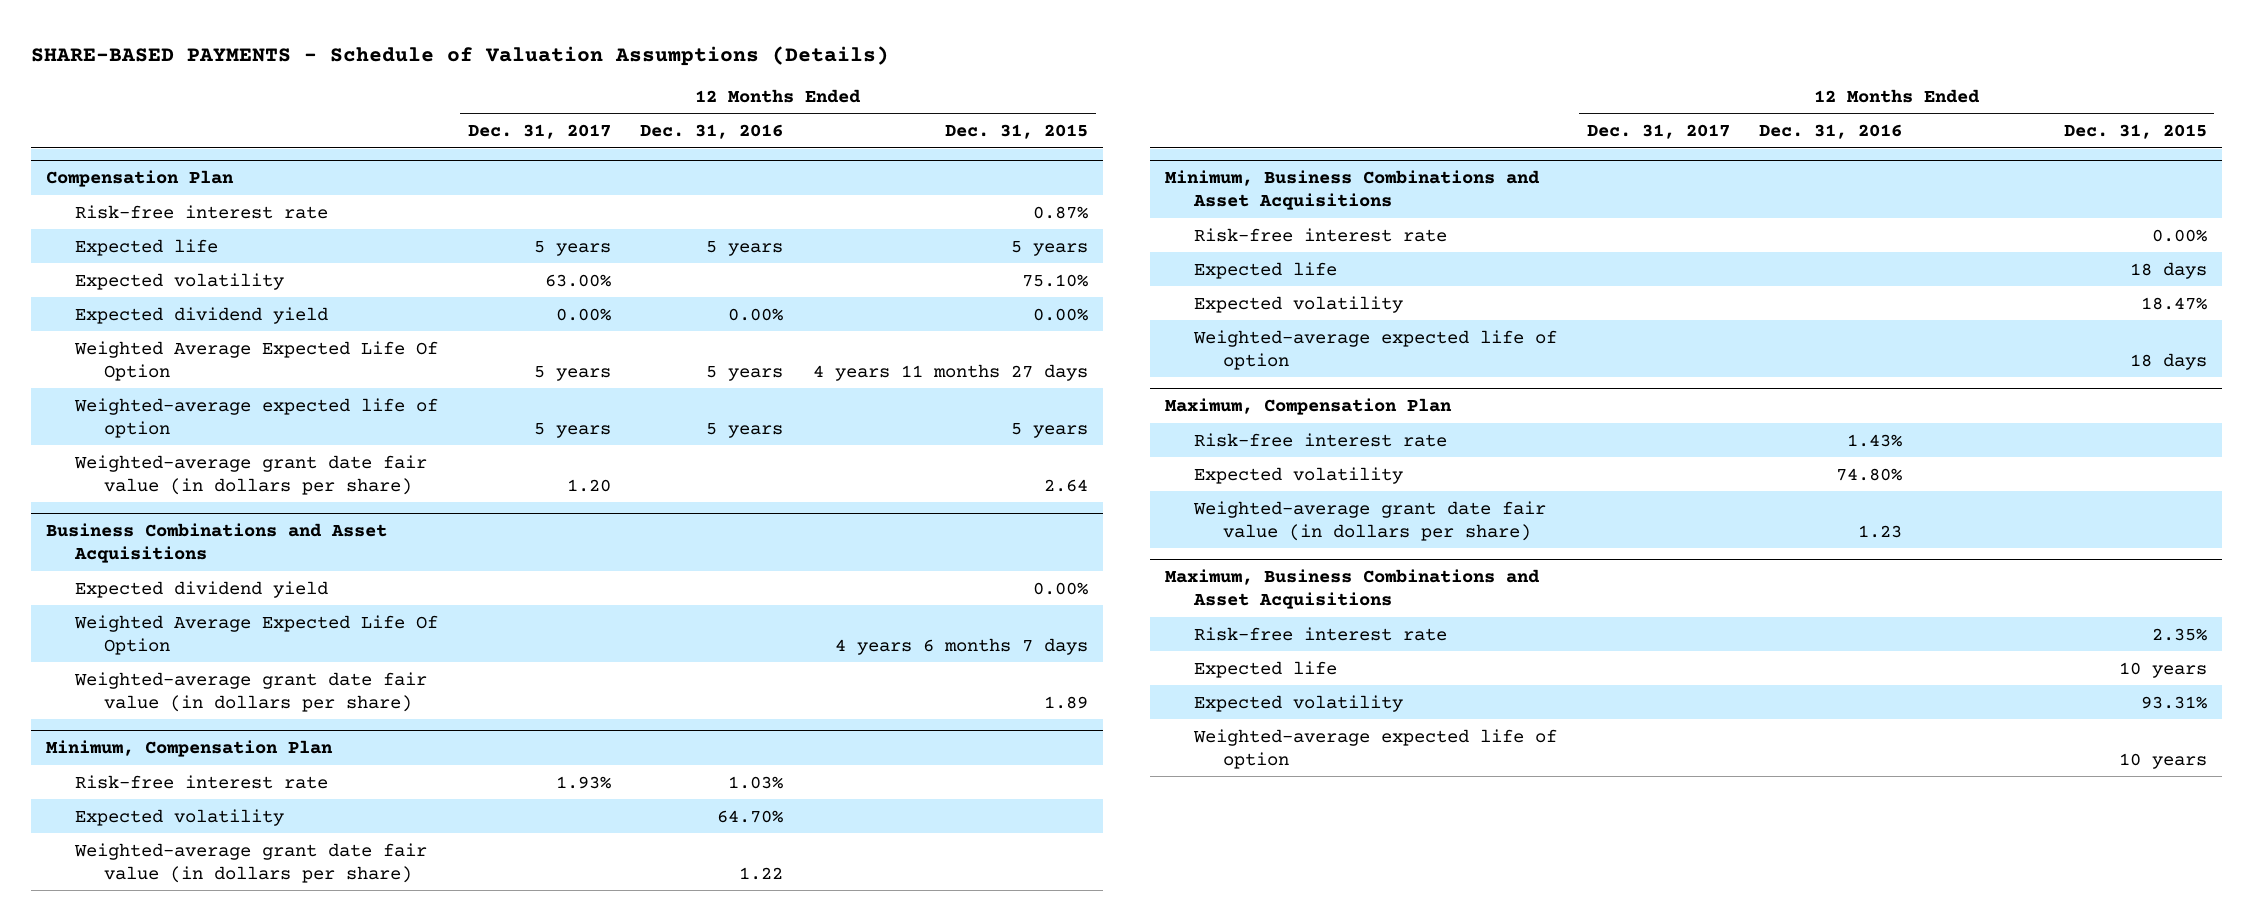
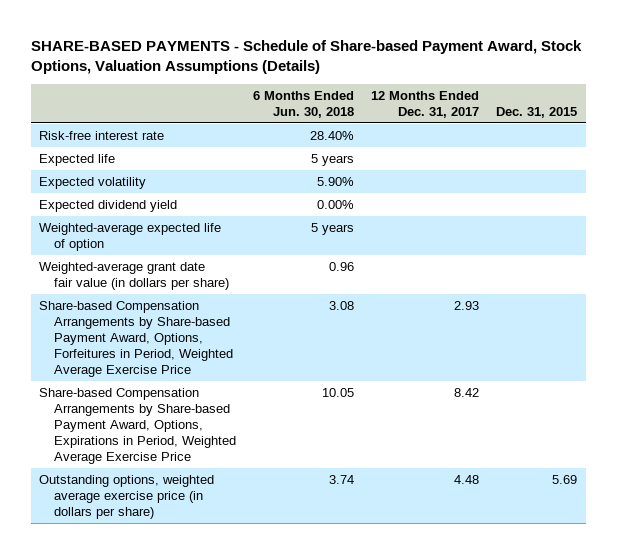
- SHARE-BASED PAYMENTS - Schedule of Valuation Assumptions (Details)
+ SHARE-BASED PAYMENTS - Schedule of Share-based Payment Award, Stock Options, Valuation Assumptions (Details)
- | 12 Months Ended Dec. 31, 2017 | 12 Months Ended Dec. 31, 2016 | 12 Months Ended Dec. 31, 2015
+ | 6 Months Ended Jun. 30, 2018 | 12 Months Ended Dec. 31, 2017 | Dec. 31, 2015
- Compensation Plan
- Risk-free interest rate | | | 0.87%
- Expected life | 5 years | 5 years | 5 years
- Expected volatility | 63.00% | | 75.10%
- Expected dividend yield | 0.00% | 0.00% | 0.00%
- Weighted Average Expected Life Of Option | 5 years | 5 years | 4 years 11 months 27 days
- Weighted-average expected life of option | 5 years | 5 years | 5 years
- Weighted-average grant date fair value (in dollars per share) | 1.20 | | 2.64
- Business Combinations and Asset Acquisitions
- Expected dividend yield | | | 0.00%
- Weighted Average Expected Life Of Option | | | 4 years 6 months 7 days
- Weighted-average grant date fair value (in dollars per share) | | | 1.89
- Minimum, Compensation Plan
- Risk-free interest rate | 1.93% | 1.03% |
- Expected volatility | | 64.70% |
- Weighted-average grant date fair value (in dollars per share) | | 1.22 |
- Minimum, Business Combinations and Asset Acquisitions
- Risk-free interest rate | | | 0.00%
- Expected life | | | 18 days
- Expected volatility | | | 18.47%
- Weighted-average expected life of option | | | 18 days
- Maximum, Compensation Plan
- Risk-free interest rate | | 1.43% |
- Expected volatility | | 74.80% |
- Weighted-average grant date fair value (in dollars per share) | | 1.23 |
- Maximum, Business Combinations and Asset Acquisitions
- Risk-free interest rate | | | 2.35%
- Expected life | | | 10 years
- Expected volatility | | | 93.31%
- Weighted-average expected life of option | | | 10 years
+ Risk-free interest rate | 28.40% | |
+ Expected life | 5 years | |
+ Expected volatility | 5.90% | |
+ Expected dividend yield | 0.00% | |
+ Weighted-average expected life of option | 5 years | |
+ Weighted-average grant date fair value (in dollars per share) | 0.96 | |
+ Share-based Compensation Arrangements by Share-based Payment Award, Options, Forfeitures in Period, Weighted Average Exercise Price | 3.08 | 2.93 |
+ Share-based Compensation Arrangements by Share-based Payment Award, Options, Expirations in Period, Weighted Average Exercise Price | 10.05 | 8.42 |
+ Outstanding options, weighted average exercise price (in dollars per share) | 3.74 | 4.48 | 5.69

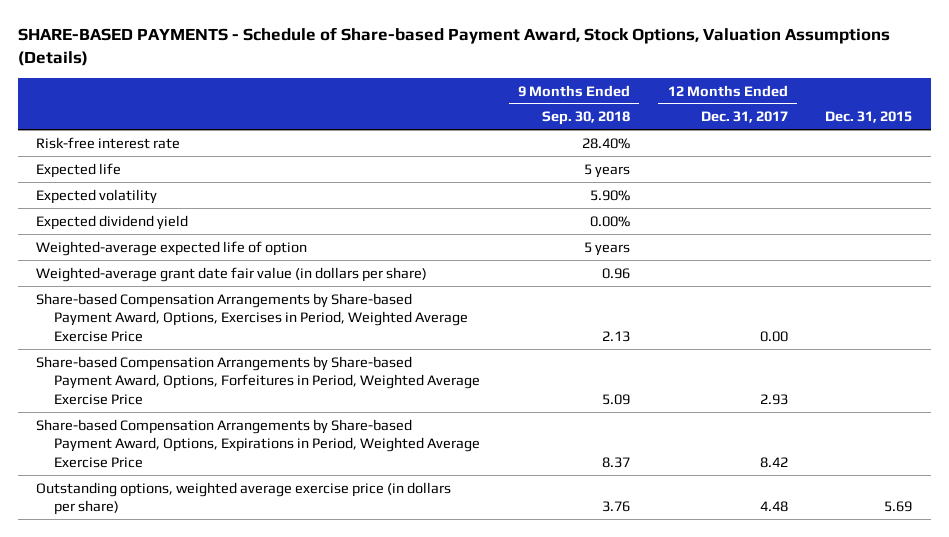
- | 6 Months Ended Jun. 30, 2018 | 12 Months Ended Dec. 31, 2017 | Dec. 31, 2015
+ | 9 Months Ended Sep. 30, 2018 | 12 Months Ended Dec. 31, 2017 | Dec. 31, 2015
+ Share-based Compensation Arrangements by Share-based Payment Award, Options, Exercises in Period, Weighted Average Exercise Price | 2.13 | 0.00 |

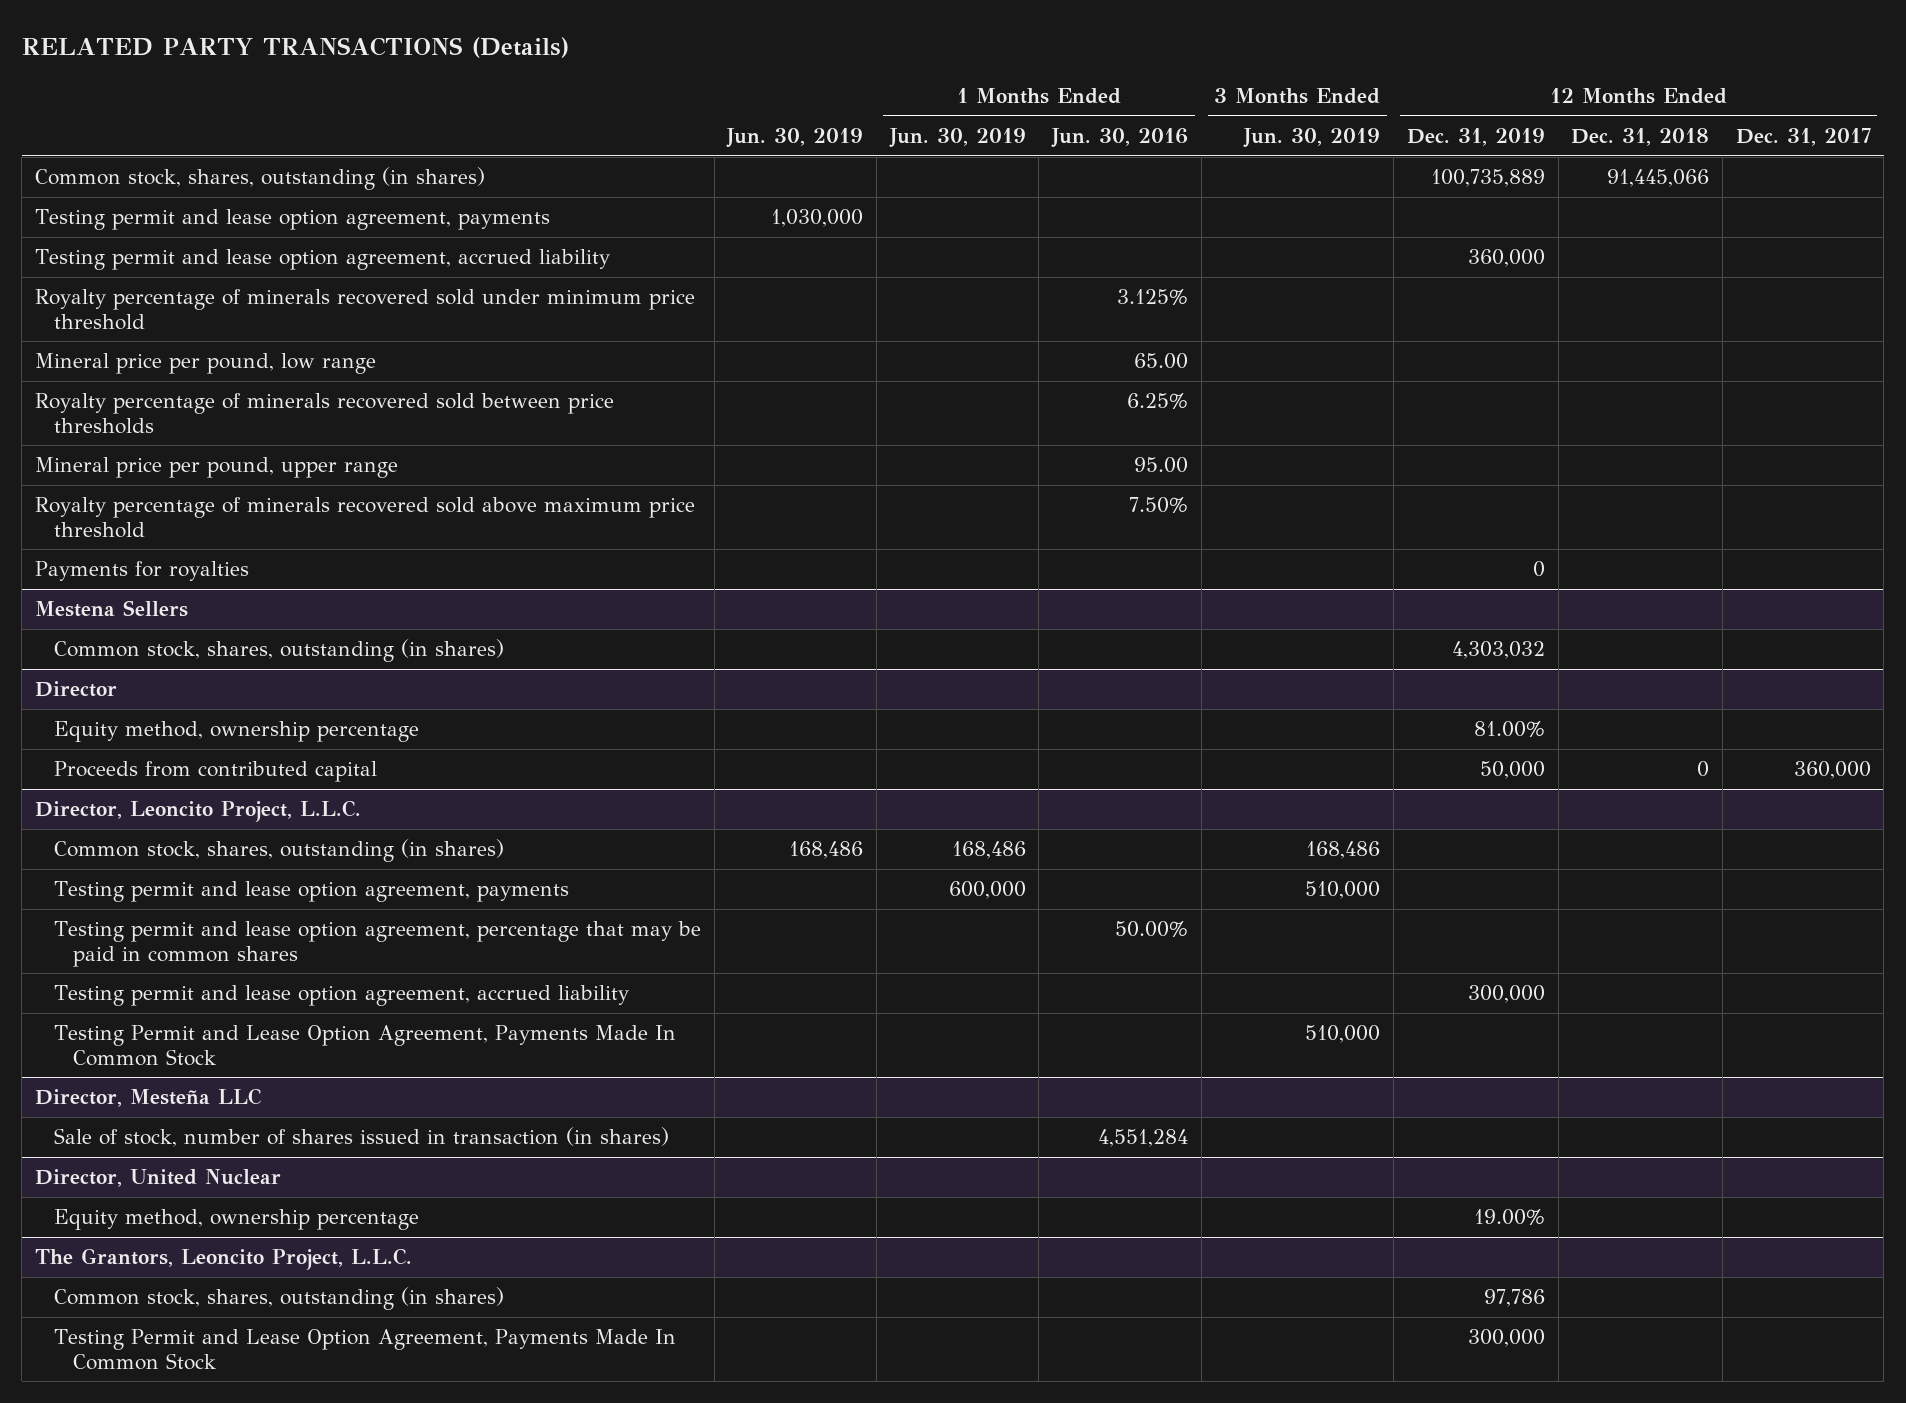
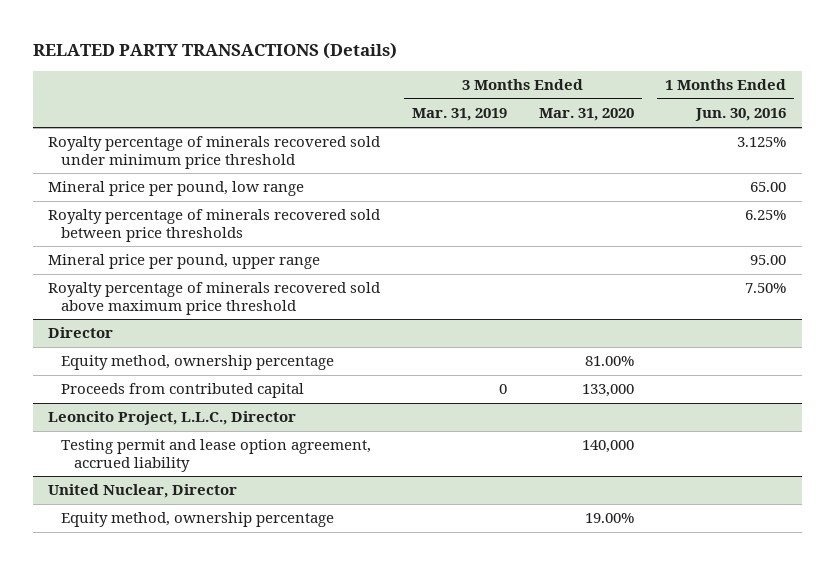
- | Jun. 30, 2019 | 1 Months Ended Jun. 30, 2019 | 1 Months Ended Jun. 30, 2016 | 3 Months Ended Jun. 30, 2019 | 12 Months Ended Dec. 31, 2019 | 12 Months Ended Dec. 31, 2018 | 12 Months Ended Dec. 31, 2017
+ | 3 Months Ended Mar. 31, 2019 | 3 Months Ended Mar. 31, 2020 | 1 Months Ended Jun. 30, 2016
- Common stock, shares, outstanding (in shares) | | | | | 100,735,889 | 91,445,066 |
- Testing permit and lease option agreement, payments | 1,030,000 | | | | | |
- Testing permit and lease option agreement, accrued liability | | | | | 360,000 | |
- Payments for royalties | | | | | 0 | |
- Mestena Sellers
- Common stock, shares, outstanding (in shares) | | | | | 4,303,032 | |
- Director, Leoncito Project, L.L.C.
- Common stock, shares, outstanding (in shares) | 168,486 | 168,486 | | 168,486 | | |
- Testing permit and lease option agreement, payments | | 600,000 | | 510,000 | | |
- Testing permit and lease option agreement, percentage that may be paid in common shares | | | 50.00% | | | |
+ Leoncito Project, L.L.C., Director
- Testing Permit and Lease Option Agreement, Payments Made In Common Stock | | | | 510,000 | | |
- Director, Mesteña LLC
- Sale of stock, number of shares issued in transaction (in shares) | | | 4,551,284 | | | |
- Director, United Nuclear
+ United Nuclear, Director
- The Grantors, Leoncito Project, L.L.C.
- Common stock, shares, outstanding (in shares) | | | | | 97,786 | |
- Testing Permit and Lease Option Agreement, Payments Made In Common Stock | | | | | 300,000 | |

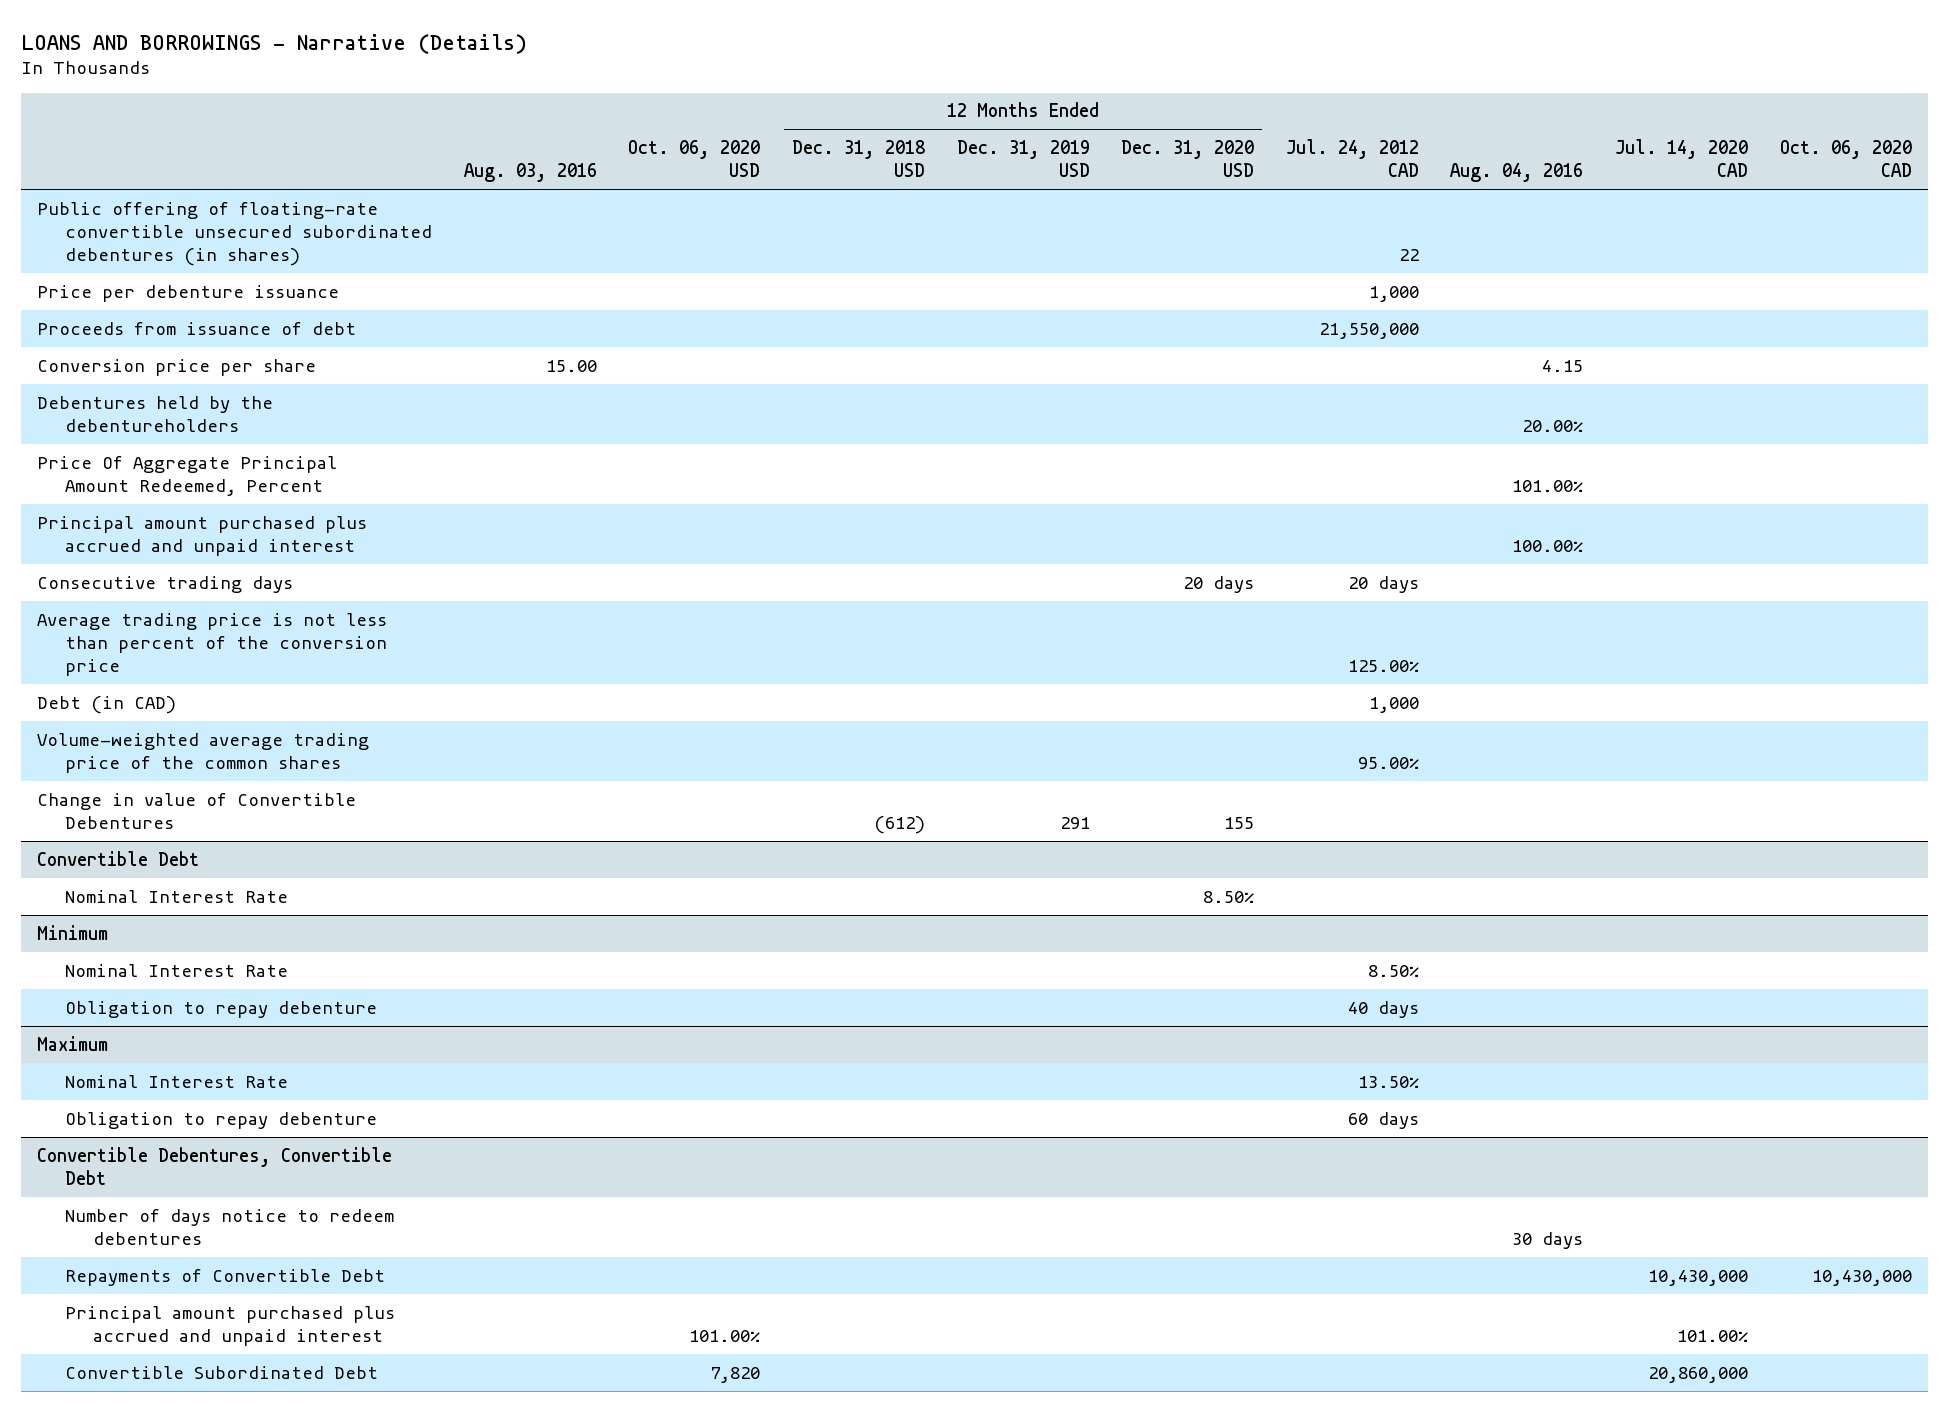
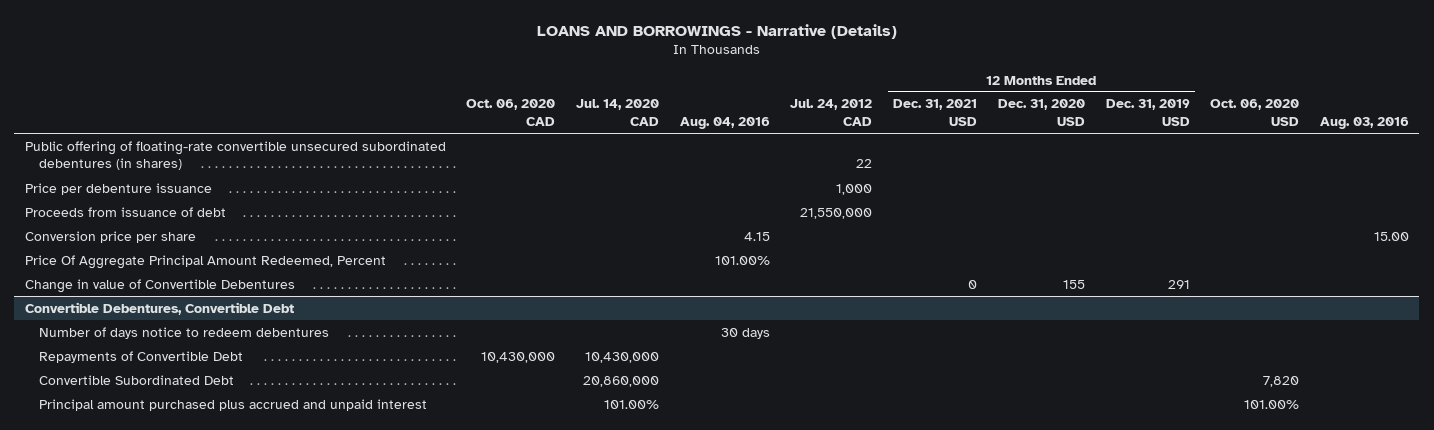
- | Aug. 03, 2016 | Oct. 06, 2020 USD | 12 Months Ended Dec. 31, 2018 USD | 12 Months Ended Dec. 31, 2019 USD | 12 Months Ended Dec. 31, 2020 USD | Jul. 24, 2012 CAD | Aug. 04, 2016 | Jul. 14, 2020 CAD | Oct. 06, 2020 CAD
+ | Oct. 06, 2020 CAD | Jul. 14, 2020 CAD | Aug. 04, 2016 | Jul. 24, 2012 CAD | 12 Months Ended Dec. 31, 2021 USD | 12 Months Ended Dec. 31, 2020 USD | 12 Months Ended Dec. 31, 2019 USD | Oct. 06, 2020 USD | Aug. 03, 2016
- Debentures held by the debentureholders | | | | | | | 20.00% | |
- Principal amount purchased plus accrued and unpaid interest | | | | | | | 100.00% | |
- Consecutive trading days | | | | | 20 days | 20 days | | |
- Average trading price is not less than percent of the conversion price | | | | | | 125.00% | | |
- Debt (in CAD) | | | | | | 1,000 | | |
- Volume-weighted average trading price of the common shares | | | | | | 95.00% | | |
- Convertible Debt
- Nominal Interest Rate | | | | | 8.50% | | | |
- Minimum
- Nominal Interest Rate | | | | | | 8.50% | | |
- Obligation to repay debenture | | | | | | 40 days | | |
- Maximum
- Nominal Interest Rate | | | | | | 13.50% | | |
- Obligation to repay debenture | | | | | | 60 days | | |
@ Convertible Debentures, Convertible Debt
moved down: Principal amount purchased plus accrued and unpaid interest | | 101.00% | | | | | | 101.00% |

